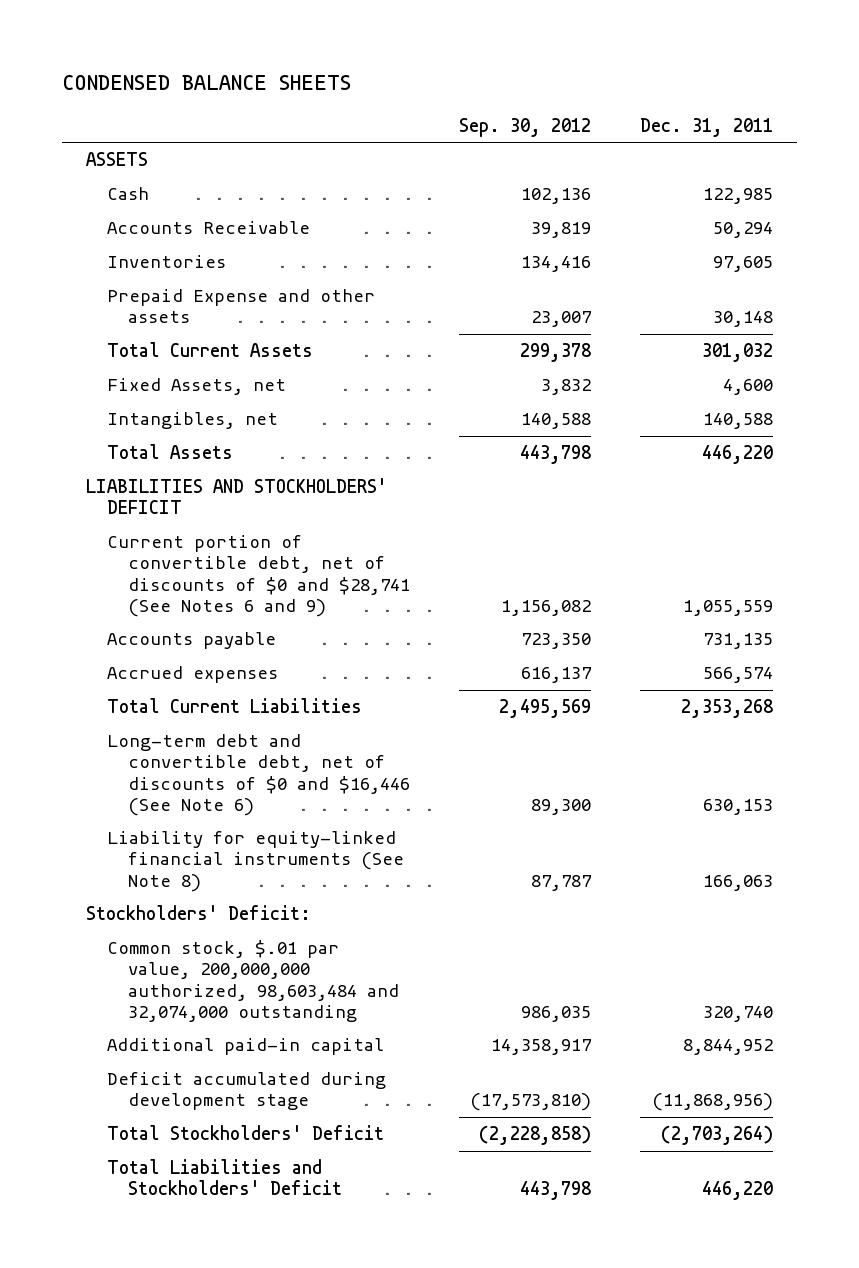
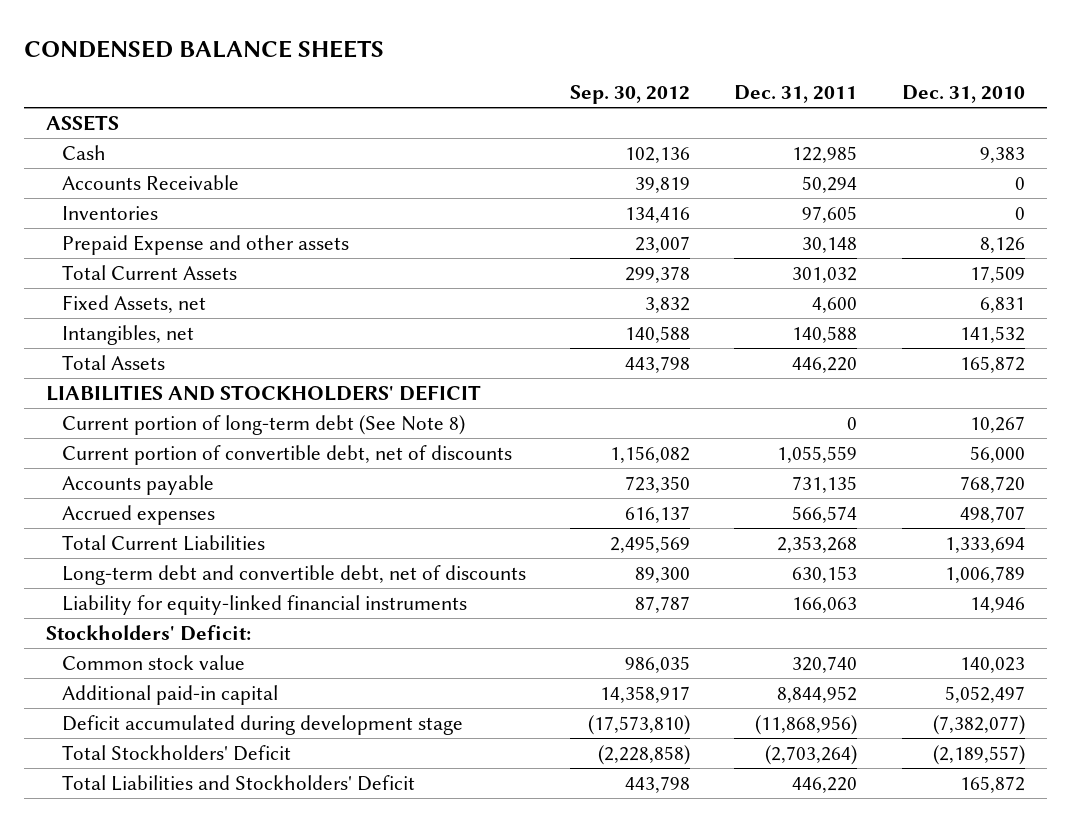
- | Sep. 30, 2012 | Dec. 31, 2011
+ | Sep. 30, 2012 | Dec. 31, 2011 | Dec. 31, 2010
- Current portion of convertible debt, net of discounts of $0 and $28,741 (See Notes 6 and 9) | 1,156,082 | 1,055,559
+ Current portion of long-term debt (See Note 8) | | 0 | 10,267
+ Current portion of convertible debt, net of discounts | 1,156,082 | 1,055,559 | 56,000
- Long-term debt and convertible debt, net of discounts of $0 and $16,446 (See Note 6) | 89,300 | 630,153
- Liability for equity-linked financial instruments (See Note 8) | 87,787 | 166,063
+ Long-term debt and convertible debt, net of discounts | 89,300 | 630,153 | 1,006,789
+ Liability for equity-linked financial instruments | 87,787 | 166,063 | 14,946
- Common stock, $.01 par value, 200,000,000 authorized, 98,603,484 and 32,074,000 outstanding | 986,035 | 320,740
+ Common stock value | 986,035 | 320,740 | 140,023

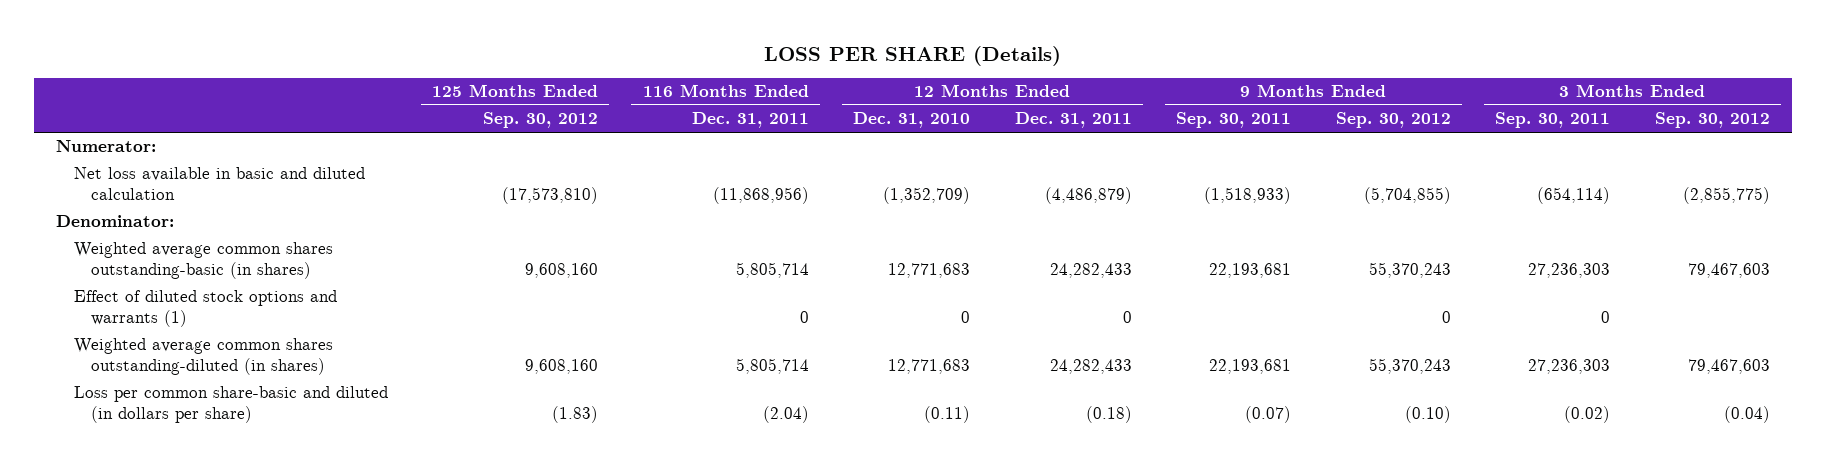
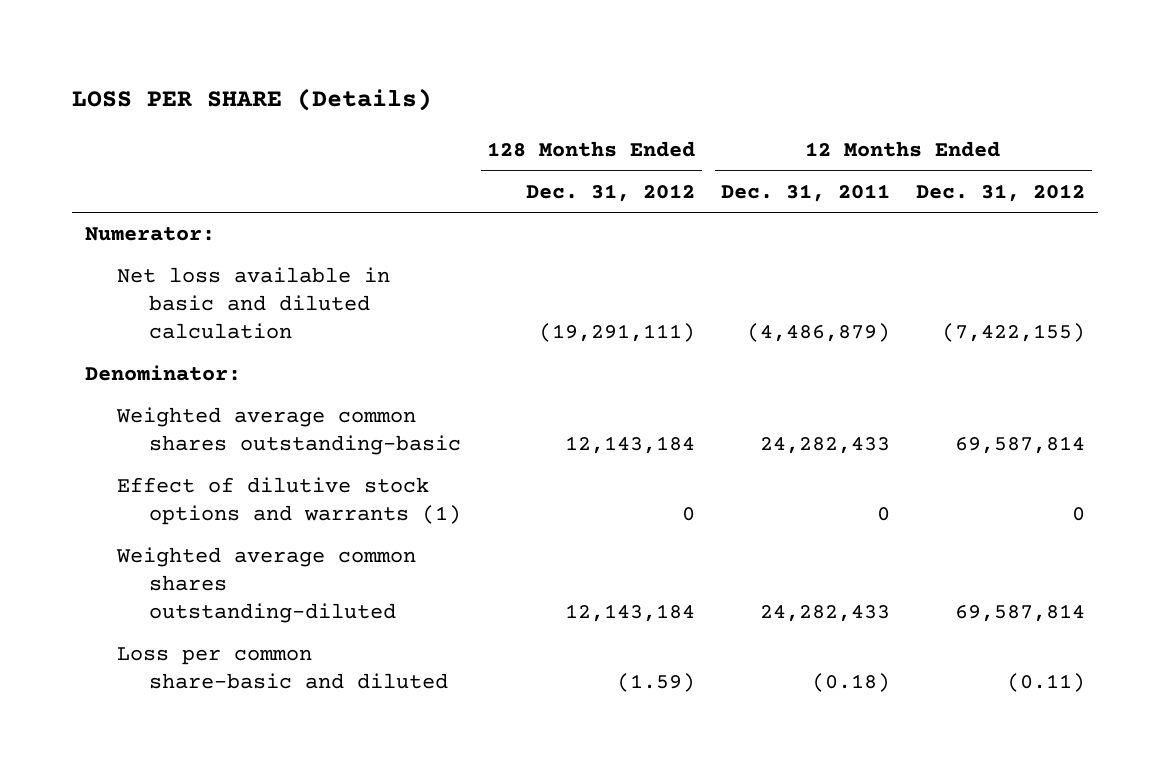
- | 125 Months Ended Sep. 30, 2012 | 116 Months Ended Dec. 31, 2011 | 12 Months Ended Dec. 31, 2010 | 12 Months Ended Dec. 31, 2011 | 9 Months Ended Sep. 30, 2011 | 9 Months Ended Sep. 30, 2012 | 3 Months Ended Sep. 30, 2011 | 3 Months Ended Sep. 30, 2012
+ | 128 Months Ended Dec. 31, 2012 | 12 Months Ended Dec. 31, 2011 | 12 Months Ended Dec. 31, 2012
- Weighted average common shares outstanding-basic (in shares) | 9,608,160 | 5,805,714 | 12,771,683 | 24,282,433 | 22,193,681 | 55,370,243 | 27,236,303 | 79,467,603
- Effect of diluted stock options and warrants (1) | | 0 | 0 | 0 | | 0 | 0 |
- Weighted average common shares outstanding-diluted (in shares) | 9,608,160 | 5,805,714 | 12,771,683 | 24,282,433 | 22,193,681 | 55,370,243 | 27,236,303 | 79,467,603
- Loss per common share-basic and diluted (in dollars per share) | (1.83) | (2.04) | (0.11) | (0.18) | (0.07) | (0.10) | (0.02) | (0.04)
+ Weighted average common shares outstanding-basic | 12,143,184 | 24,282,433 | 69,587,814
+ Effect of dilutive stock options and warrants (1) | 0 | 0 | 0
+ Weighted average common shares outstanding-diluted | 12,143,184 | 24,282,433 | 69,587,814
+ Loss per common share-basic and diluted | (1.59) | (0.18) | (0.11)

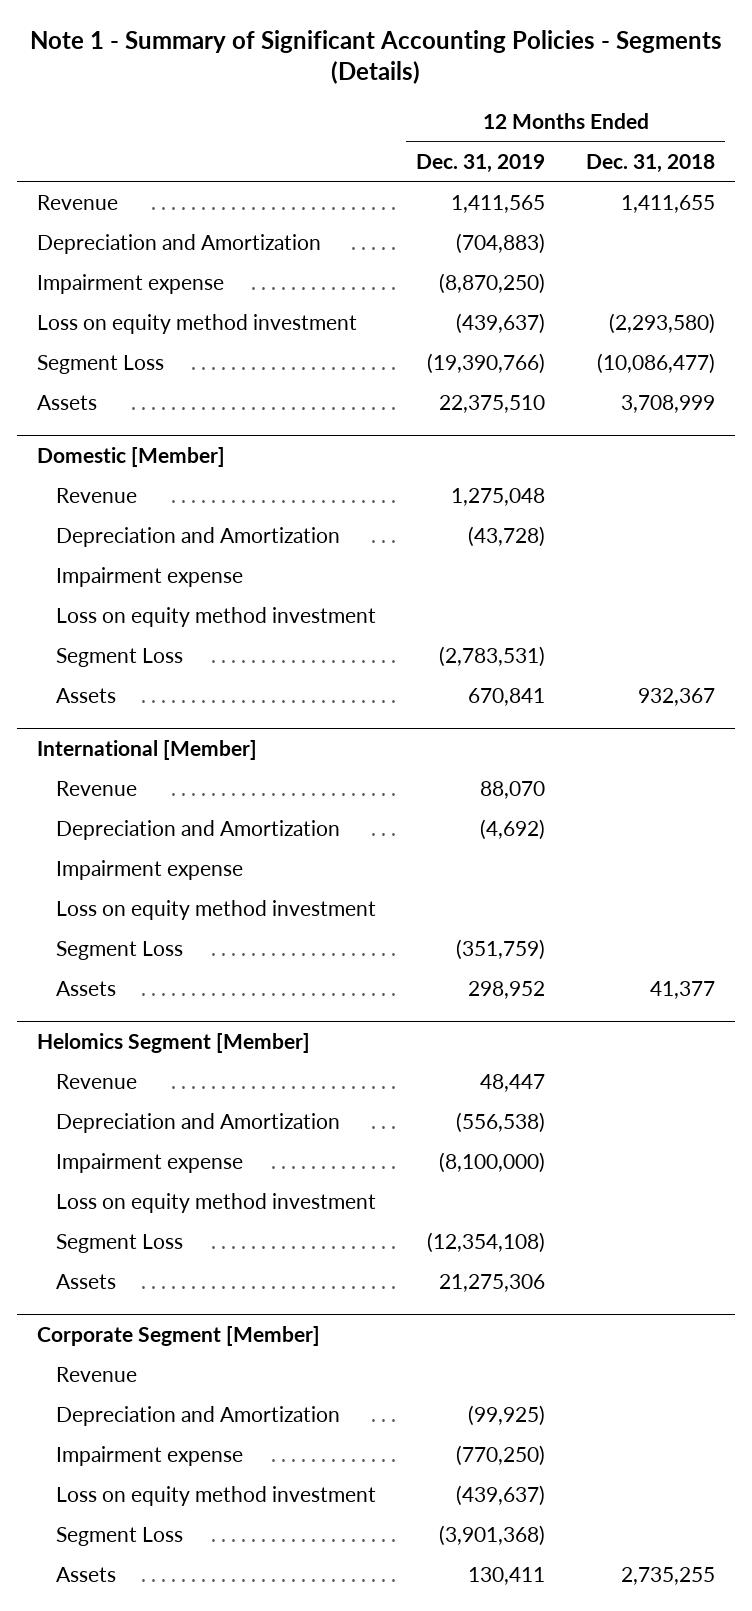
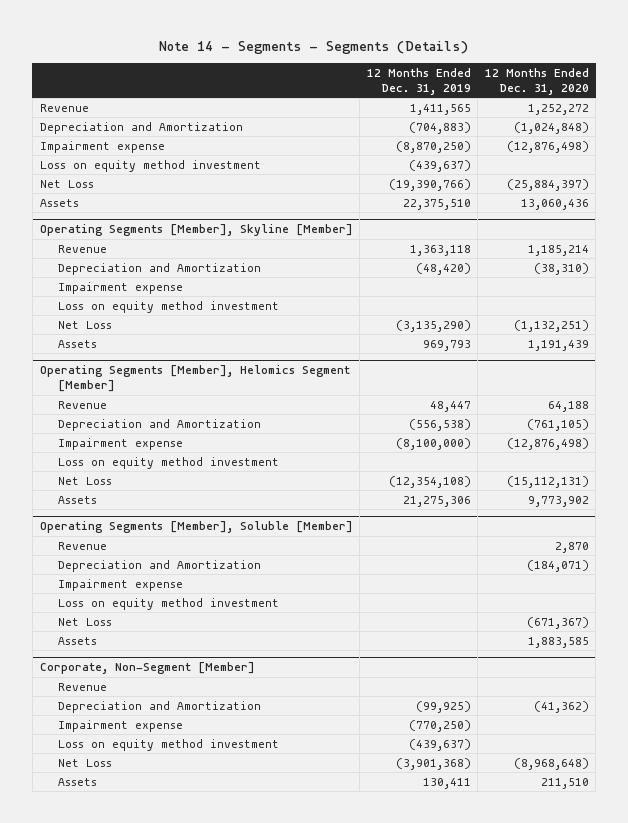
- Note 1 - Summary of Significant Accounting Policies - Segments (Details)
+ Note 14 - Segments - Segments (Details)
- | 12 Months Ended Dec. 31, 2019 | 12 Months Ended Dec. 31, 2018
+ | 12 Months Ended Dec. 31, 2019 | 12 Months Ended Dec. 31, 2020
- Segment Loss | (19,390,766) | (10,086,477)
+ Net Loss | (19,390,766) | (25,884,397)
- Domestic [Member]
- Revenue | 1,275,048 |
- Depreciation and Amortization | (43,728) |
- Impairment expense
- Loss on equity method investment
- Segment Loss | (2,783,531) |
- Assets | 670,841 | 932,367
- International [Member]
- Revenue | 88,070 |
- Depreciation and Amortization | (4,692) |
+ Operating Segments [Member], Skyline [Member]
+ Revenue | 1,363,118 | 1,185,214
+ Depreciation and Amortization | (48,420) | (38,310)
- Segment Loss | (351,759) |
- Assets | 298,952 | 41,377
- Helomics Segment [Member]
+ Net Loss | (3,135,290) | (1,132,251)
+ Assets | 969,793 | 1,191,439
+ Operating Segments [Member], Helomics Segment [Member]
- Segment Loss | (12,354,108) |
+ Net Loss | (12,354,108) | (15,112,131)
- Corporate Segment [Member]
+ Operating Segments [Member], Soluble [Member]
+ Depreciation and Amortization | | (184,071)
+ Impairment expense
+ Loss on equity method investment
+ Net Loss | | (671,367)
+ Assets | | 1,883,585
+ Corporate, Non-Segment [Member]
+ Revenue
- Segment Loss | (3,901,368) |
+ Net Loss | (3,901,368) | (8,968,648)

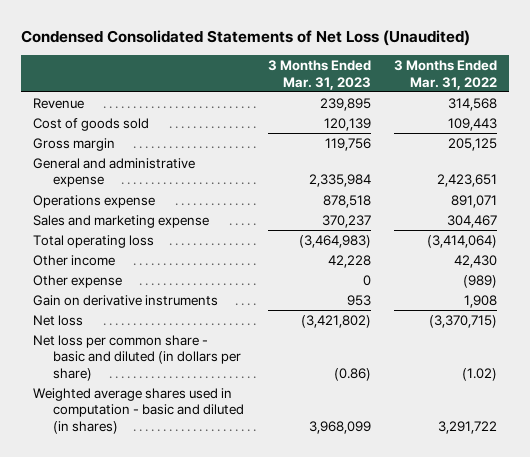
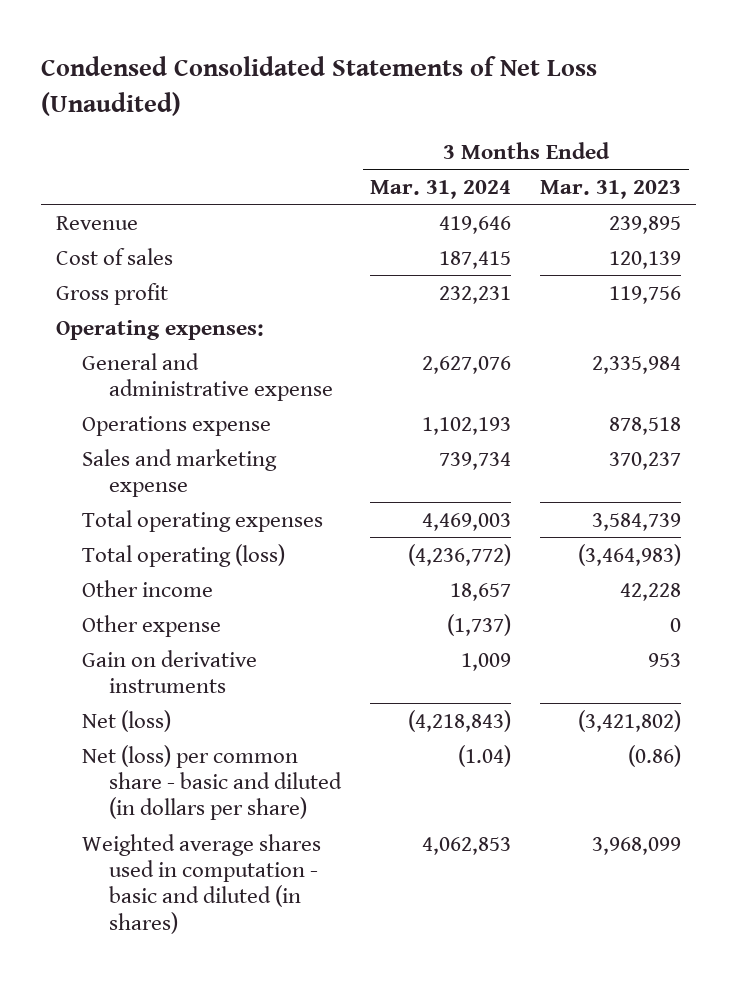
- | 3 Months Ended Mar. 31, 2023 | 3 Months Ended Mar. 31, 2022
+ | 3 Months Ended Mar. 31, 2024 | 3 Months Ended Mar. 31, 2023
- Cost of goods sold | 120,139 | 109,443
- Gross margin | 119,756 | 205,125
+ Cost of sales | 187,415 | 120,139
+ Gross profit | 232,231 | 119,756
+ Operating expenses:
- Total operating loss | (3,464,983) | (3,414,064)
+ Total operating expenses | 4,469,003 | 3,584,739
+ Total operating (loss) | (4,236,772) | (3,464,983)
- Net loss | (3,421,802) | (3,370,715)
- Net loss per common share - basic and diluted (in dollars per share) | (0.86) | (1.02)
+ Net (loss) | (4,218,843) | (3,421,802)
+ Net (loss) per common share - basic and diluted (in dollars per share) | (1.04) | (0.86)

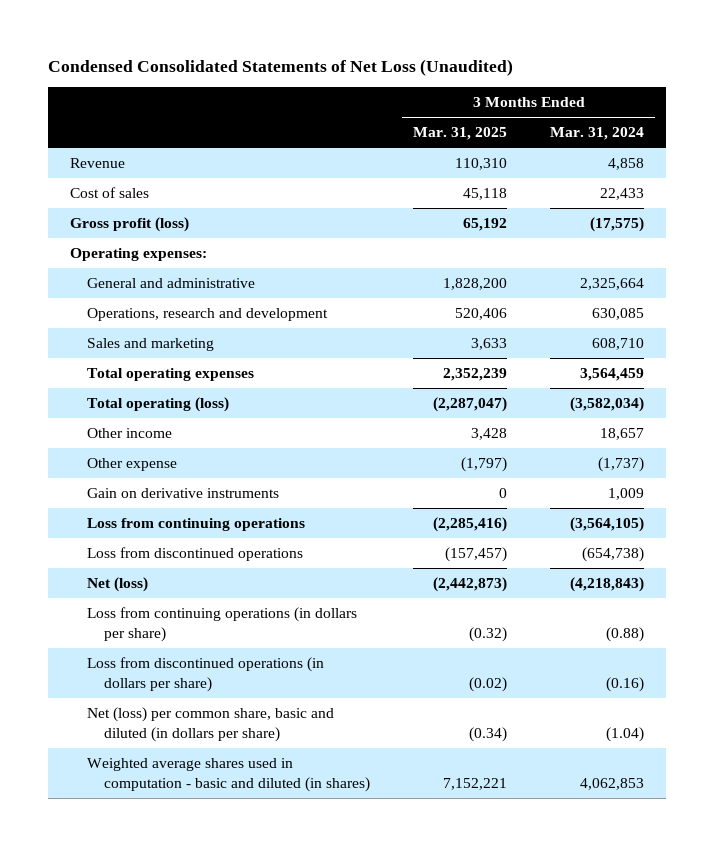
- | 3 Months Ended Mar. 31, 2024 | 3 Months Ended Mar. 31, 2023
+ | 3 Months Ended Mar. 31, 2025 | 3 Months Ended Mar. 31, 2024
- Revenue | 419,646 | 239,895
- Cost of sales | 187,415 | 120,139
- Gross profit | 232,231 | 119,756
+ Revenue | 110,310 | 4,858
+ Cost of sales | 45,118 | 22,433
+ Gross profit (loss) | 65,192 | (17,575)
- General and administrative expense | 2,627,076 | 2,335,984
- Operations expense | 1,102,193 | 878,518
- Sales and marketing expense | 739,734 | 370,237
- Total operating expenses | 4,469,003 | 3,584,739
- Total operating (loss) | (4,236,772) | (3,464,983)
+ General and administrative | 1,828,200 | 2,325,664
+ Operations, research and development | 520,406 | 630,085
+ Sales and marketing | 3,633 | 608,710
+ Total operating expenses | 2,352,239 | 3,564,459
+ Total operating (loss) | (2,287,047) | (3,582,034)
+ Loss from continuing operations | (2,285,416) | (3,564,105)
+ Loss from discontinued operations | (157,457) | (654,738)
- Net (loss) per common share - basic and diluted (in dollars per share) | (1.04) | (0.86)
+ Loss from continuing operations (in dollars per share) | (0.32) | (0.88)
+ Loss from discontinued operations (in dollars per share) | (0.02) | (0.16)
+ Net (loss) per common share, basic and diluted (in dollars per share) | (0.34) | (1.04)

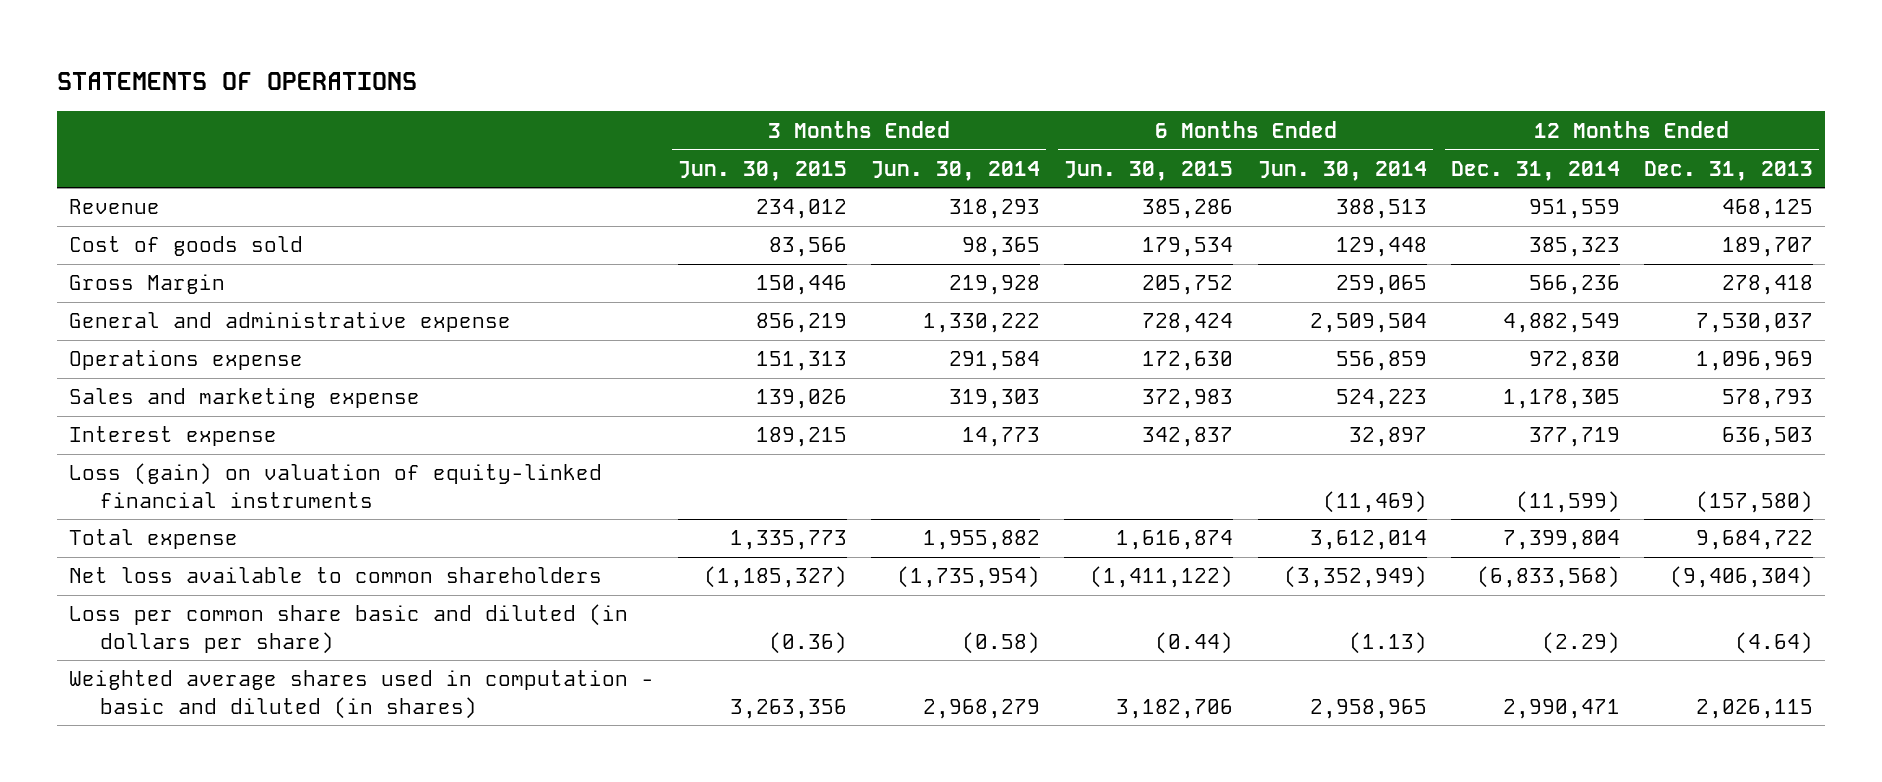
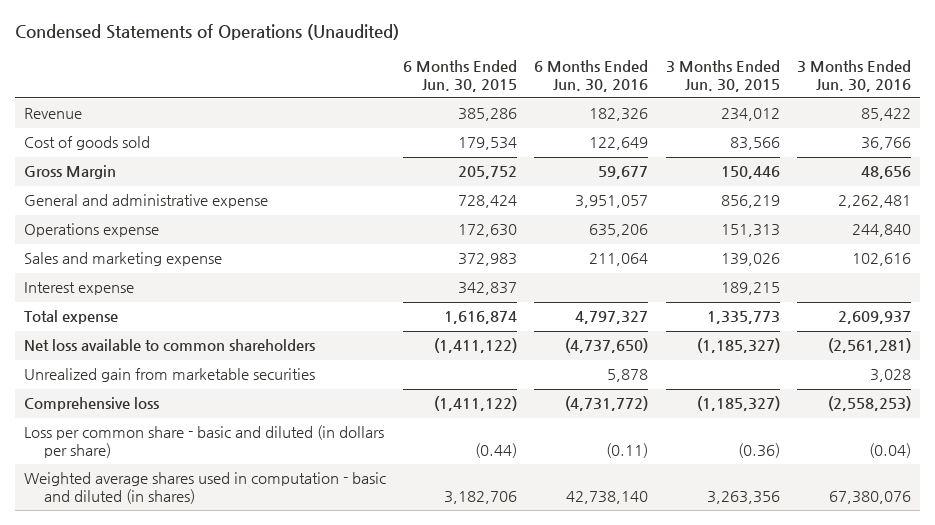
- STATEMENTS OF OPERATIONS
+ Condensed Statements of Operations (Unaudited)
- | 3 Months Ended Jun. 30, 2015 | 3 Months Ended Jun. 30, 2014 | 6 Months Ended Jun. 30, 2015 | 6 Months Ended Jun. 30, 2014 | 12 Months Ended Dec. 31, 2014 | 12 Months Ended Dec. 31, 2013
+ | 6 Months Ended Jun. 30, 2015 | 6 Months Ended Jun. 30, 2016 | 3 Months Ended Jun. 30, 2015 | 3 Months Ended Jun. 30, 2016
- Loss (gain) on valuation of equity-linked financial instruments | | | | (11,469) | (11,599) | (157,580)
- Loss per common share basic and diluted (in dollars per share) | (0.36) | (0.58) | (0.44) | (1.13) | (2.29) | (4.64)
+ Unrealized gain from marketable securities | | 5,878 | | 3,028
+ Comprehensive loss | (1,411,122) | (4,731,772) | (1,185,327) | (2,558,253)
+ Loss per common share - basic and diluted (in dollars per share) | (0.44) | (0.11) | (0.36) | (0.04)

